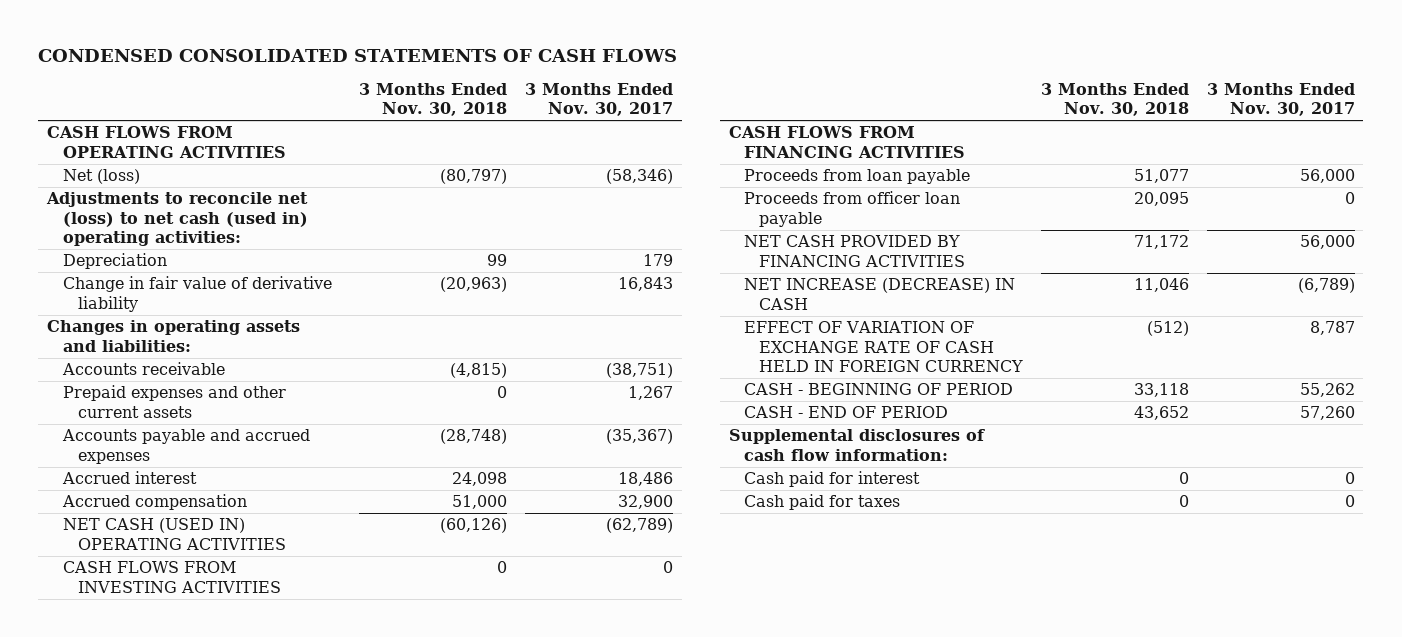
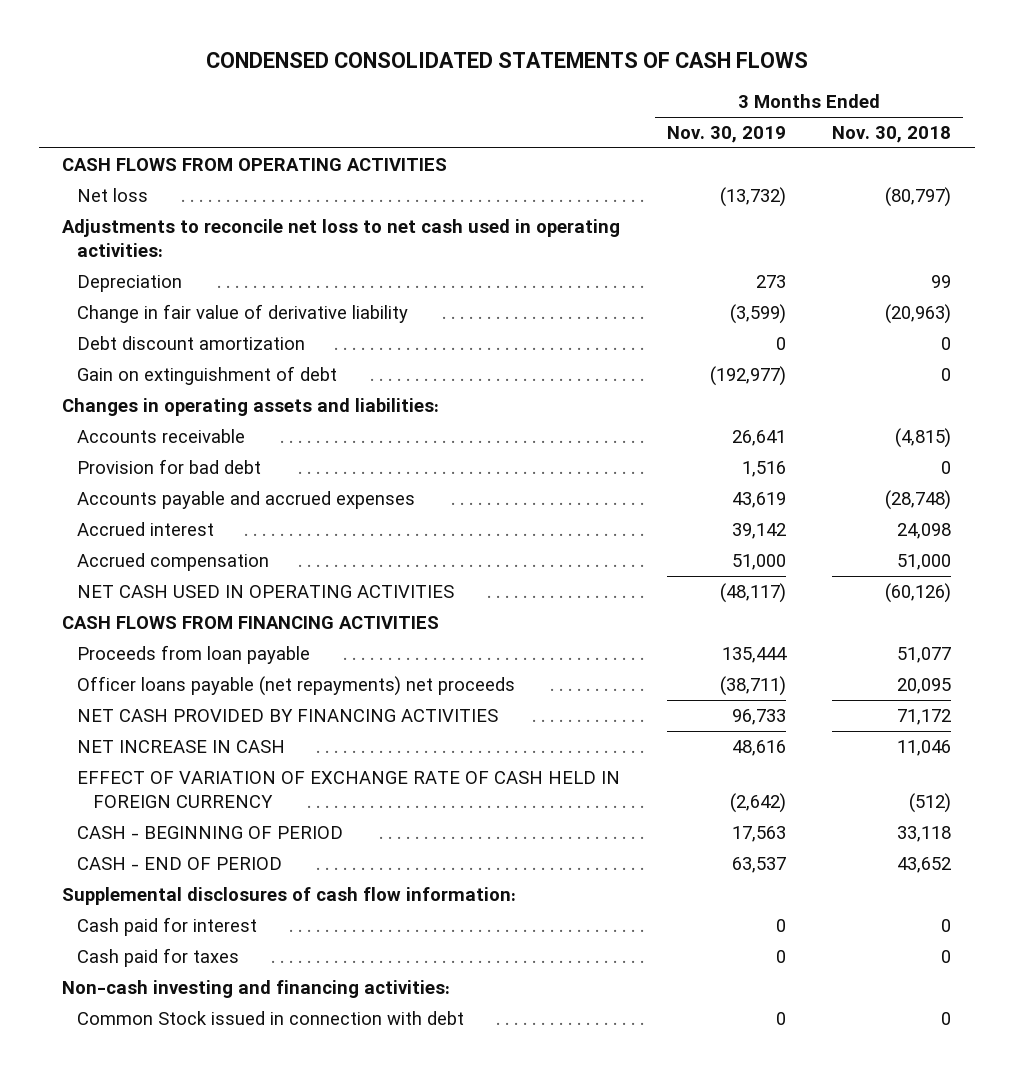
- | 3 Months Ended Nov. 30, 2018 | 3 Months Ended Nov. 30, 2017
+ | 3 Months Ended Nov. 30, 2019 | 3 Months Ended Nov. 30, 2018
- Net (loss) | (80,797) | (58,346)
- Adjustments to reconcile net (loss) to net cash (used in) operating activities:
+ Net loss | (13,732) | (80,797)
+ Adjustments to reconcile net loss to net cash used in operating activities:
+ Debt discount amortization | 0 | 0
+ Gain on extinguishment of debt | (192,977) | 0
- Prepaid expenses and other current assets | 0 | 1,267
+ Provision for bad debt | 1,516 | 0
- NET CASH (USED IN) OPERATING ACTIVITIES | (60,126) | (62,789)
- CASH FLOWS FROM INVESTING ACTIVITIES | 0 | 0
+ NET CASH USED IN OPERATING ACTIVITIES | (48,117) | (60,126)
- Proceeds from officer loan payable | 20,095 | 0
+ Officer loans payable (net repayments) net proceeds | (38,711) | 20,095
- NET INCREASE (DECREASE) IN CASH | 11,046 | (6,789)
+ NET INCREASE IN CASH | 48,616 | 11,046
+ Non-cash investing and financing activities:
+ Common Stock issued in connection with debt | 0 | 0

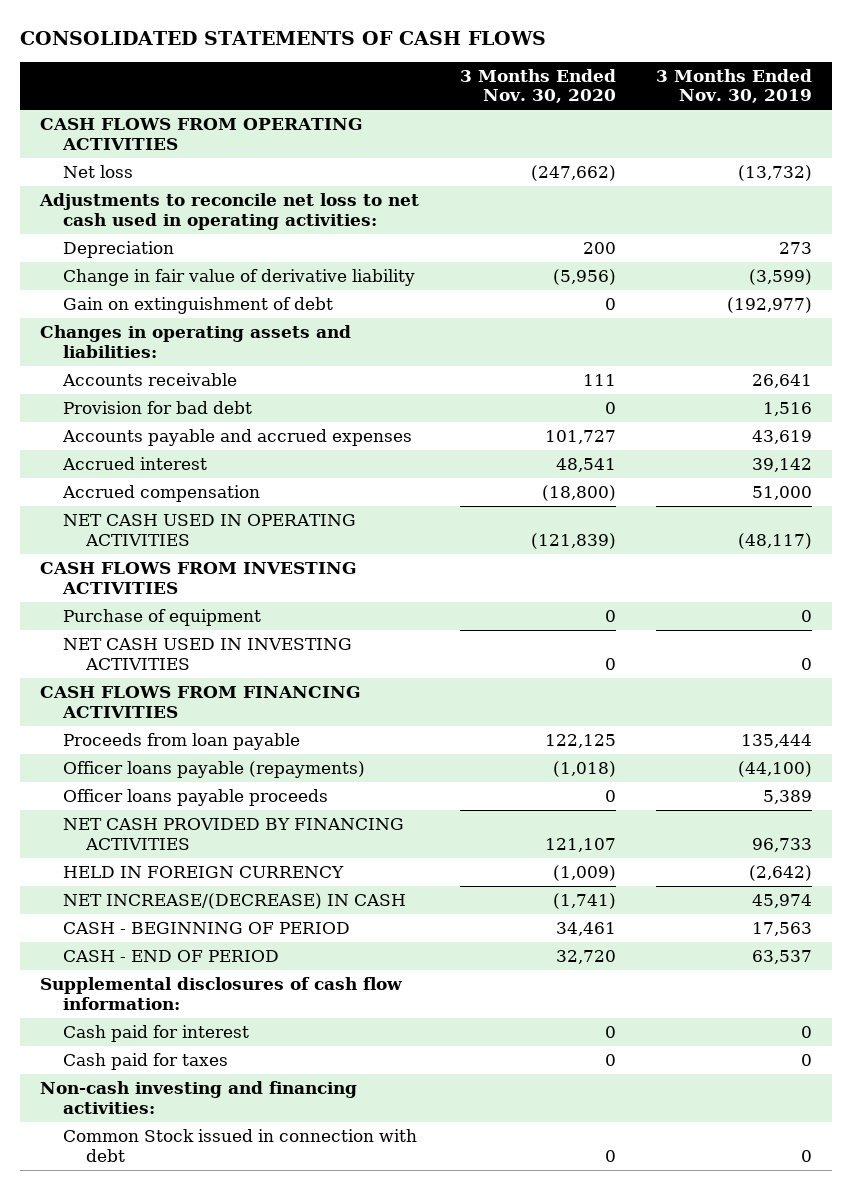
- CONDENSED CONSOLIDATED STATEMENTS OF CASH FLOWS
+ CONSOLIDATED STATEMENTS OF CASH FLOWS
- | 3 Months Ended Nov. 30, 2019 | 3 Months Ended Nov. 30, 2018
+ | 3 Months Ended Nov. 30, 2020 | 3 Months Ended Nov. 30, 2019
- Debt discount amortization | 0 | 0
+ CASH FLOWS FROM INVESTING ACTIVITIES
+ Purchase of equipment | 0 | 0
+ NET CASH USED IN INVESTING ACTIVITIES | 0 | 0
- Officer loans payable (net repayments) net proceeds | (38,711) | 20,095
+ Officer loans payable (repayments) | (1,018) | (44,100)
+ Officer loans payable proceeds | 0 | 5,389
- NET INCREASE IN CASH | 48,616 | 11,046
- EFFECT OF VARIATION OF EXCHANGE RATE OF CASH HELD IN FOREIGN CURRENCY | (2,642) | (512)
+ HELD IN FOREIGN CURRENCY | (1,009) | (2,642)
+ NET INCREASE/(DECREASE) IN CASH | (1,741) | 45,974

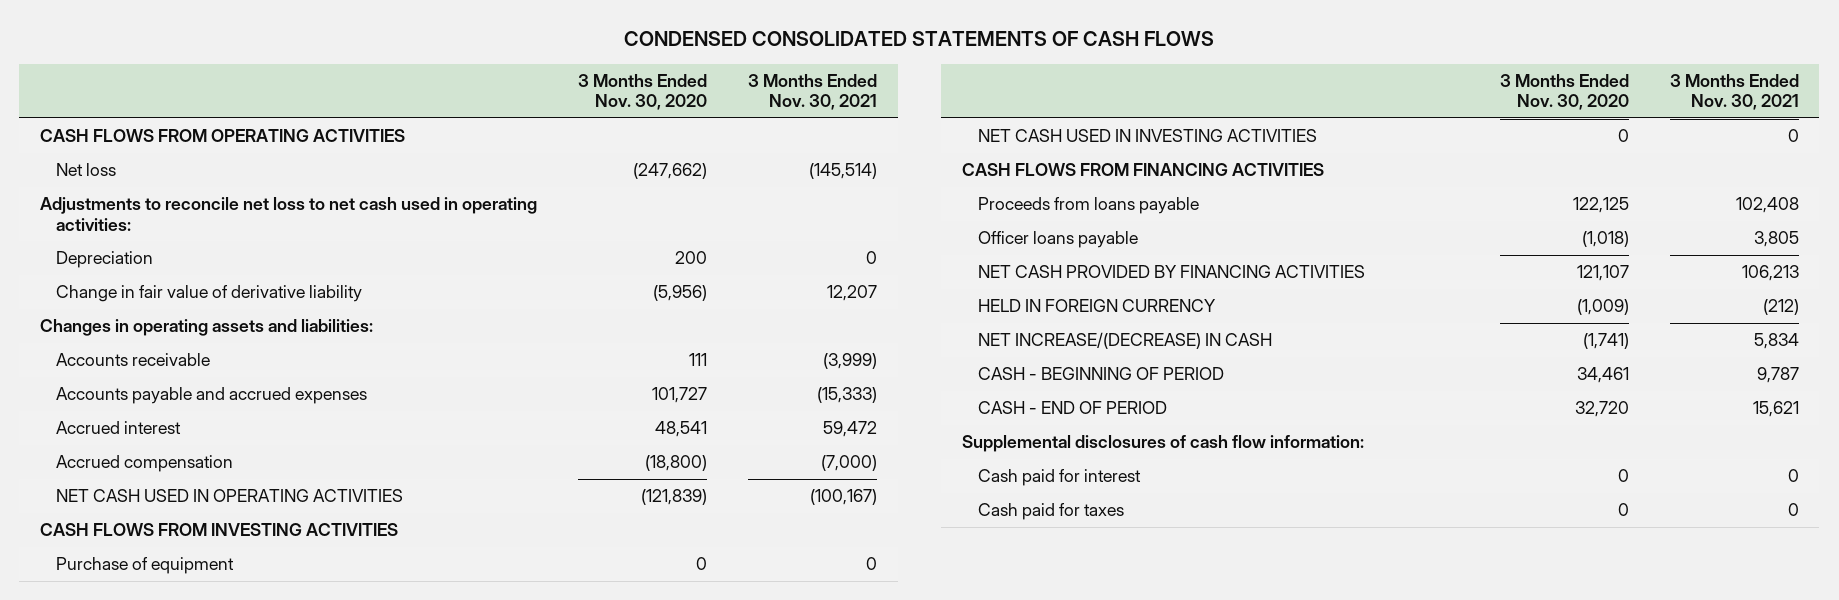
- CONSOLIDATED STATEMENTS OF CASH FLOWS
+ CONDENSED CONSOLIDATED STATEMENTS OF CASH FLOWS
- | 3 Months Ended Nov. 30, 2020 | 3 Months Ended Nov. 30, 2019
+ | 3 Months Ended Nov. 30, 2020 | 3 Months Ended Nov. 30, 2021
- Gain on extinguishment of debt | 0 | (192,977)
- Provision for bad debt | 0 | 1,516
- Proceeds from loan payable | 122,125 | 135,444
- Officer loans payable (repayments) | (1,018) | (44,100)
- Officer loans payable proceeds | 0 | 5,389
+ Proceeds from loans payable | 122,125 | 102,408
+ Officer loans payable | (1,018) | 3,805
- Non-cash investing and financing activities:
- Common Stock issued in connection with debt | 0 | 0

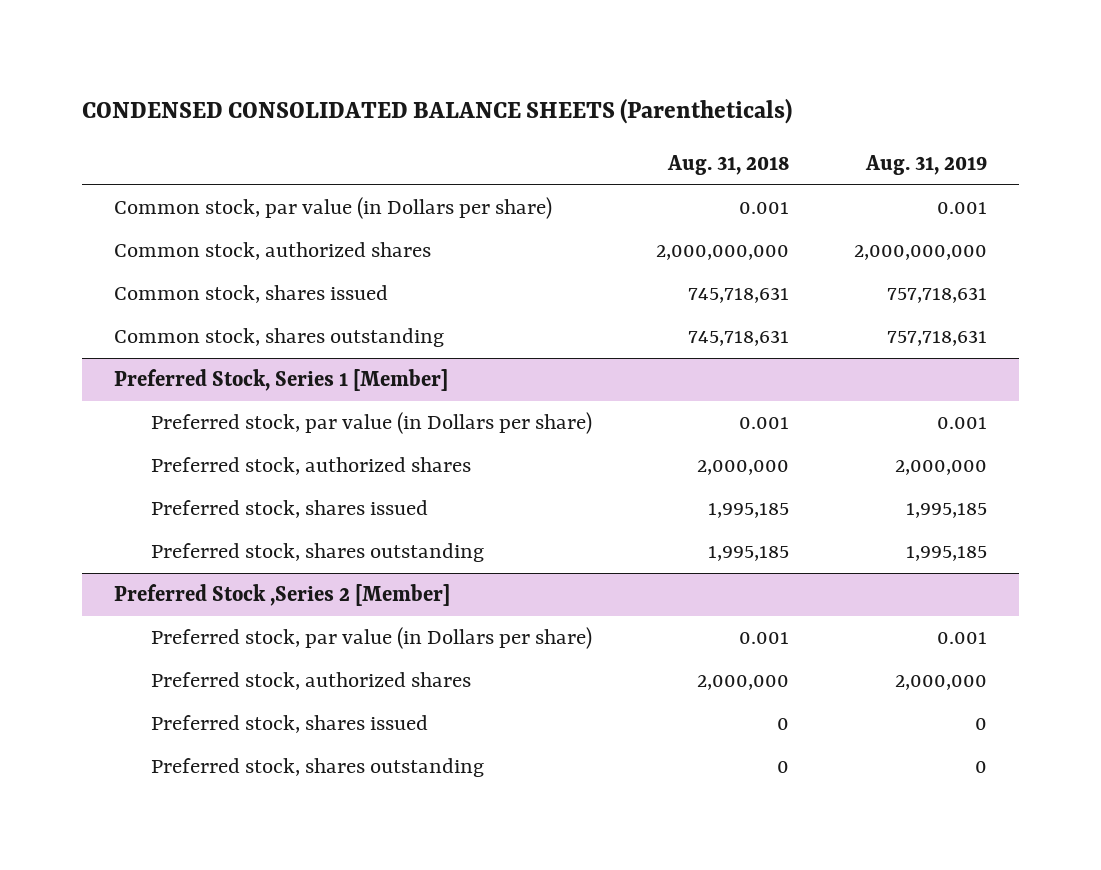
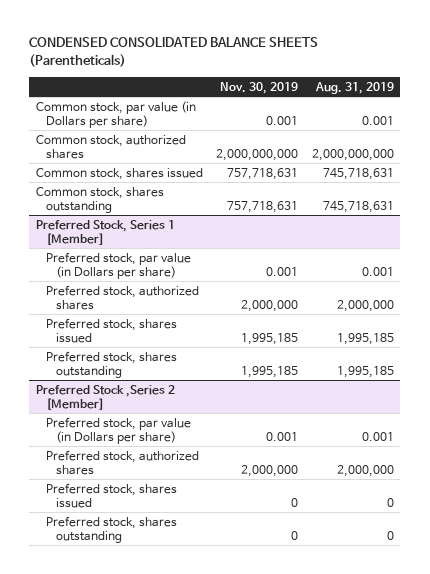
- | Aug. 31, 2018 | Aug. 31, 2019
+ | Nov. 30, 2019 | Aug. 31, 2019
- Common stock, shares issued | 745,718,631 | 757,718,631
- Common stock, shares outstanding | 745,718,631 | 757,718,631
+ Common stock, shares issued | 757,718,631 | 745,718,631
+ Common stock, shares outstanding | 757,718,631 | 745,718,631

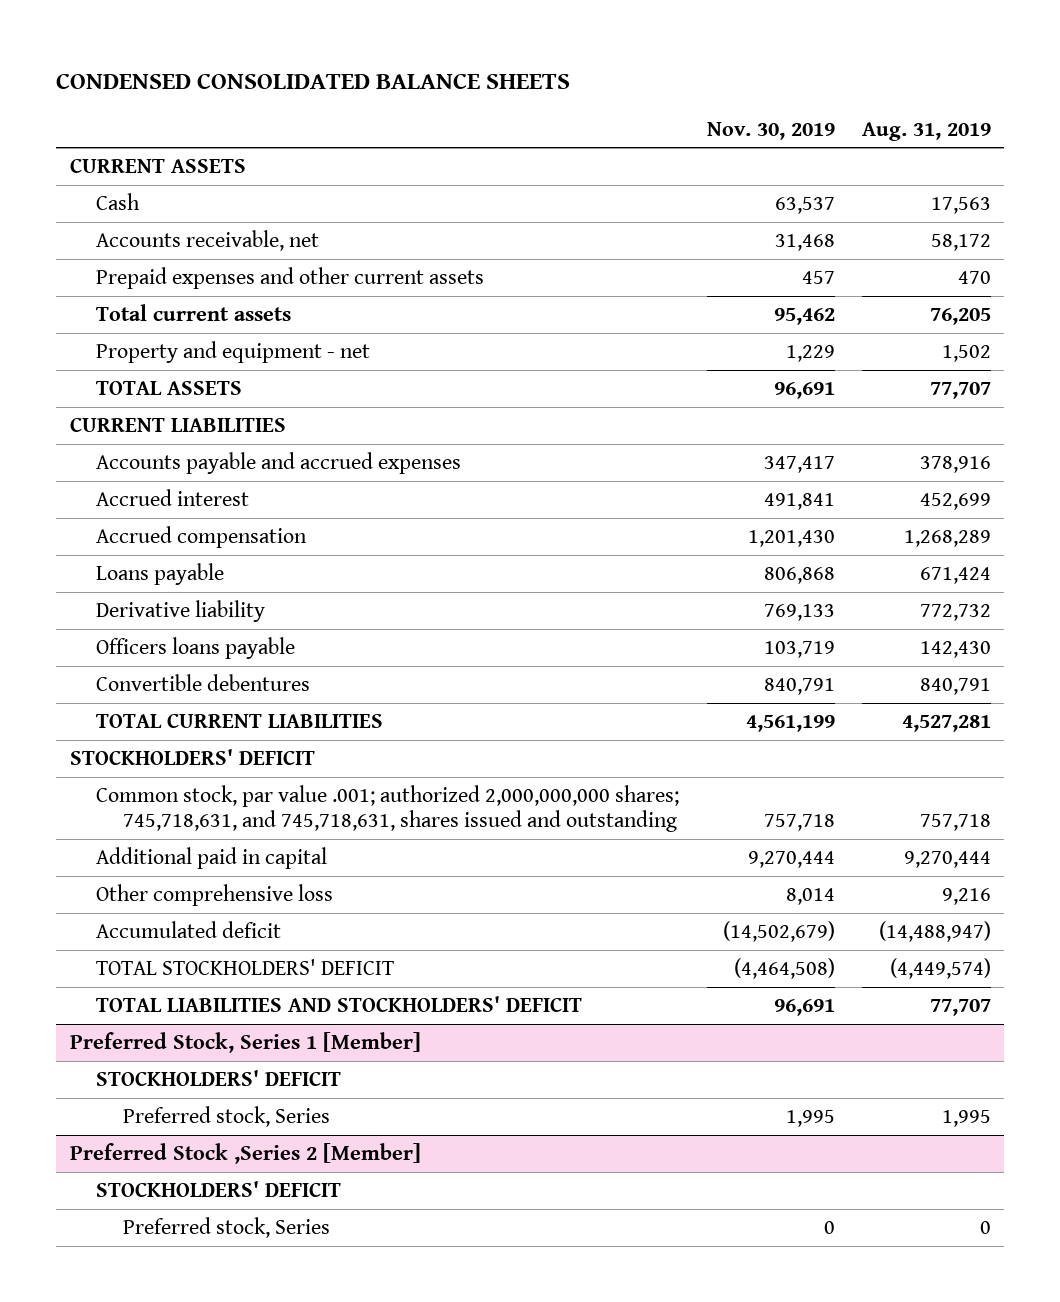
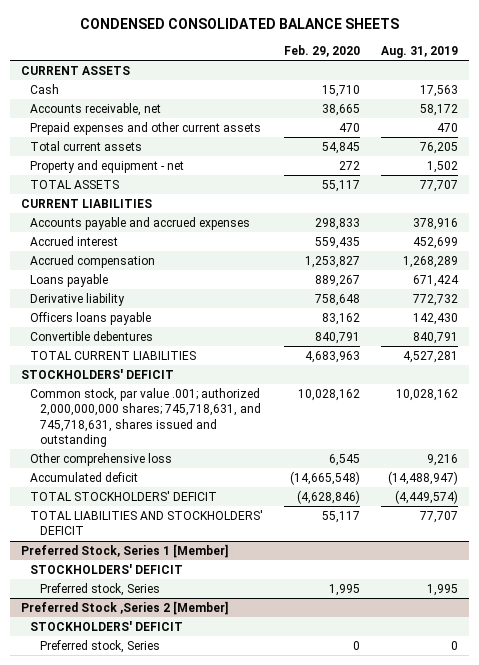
- | Nov. 30, 2019 | Aug. 31, 2019
+ | Feb. 29, 2020 | Aug. 31, 2019
- Common stock, par value .001; authorized 2,000,000,000 shares; 745,718,631, and 745,718,631, shares issued and outstanding | 757,718 | 757,718
- Additional paid in capital | 9,270,444 | 9,270,444
+ Common stock, par value .001; authorized 2,000,000,000 shares; 745,718,631, and 745,718,631, shares issued and outstanding | 10,028,162 | 10,028,162

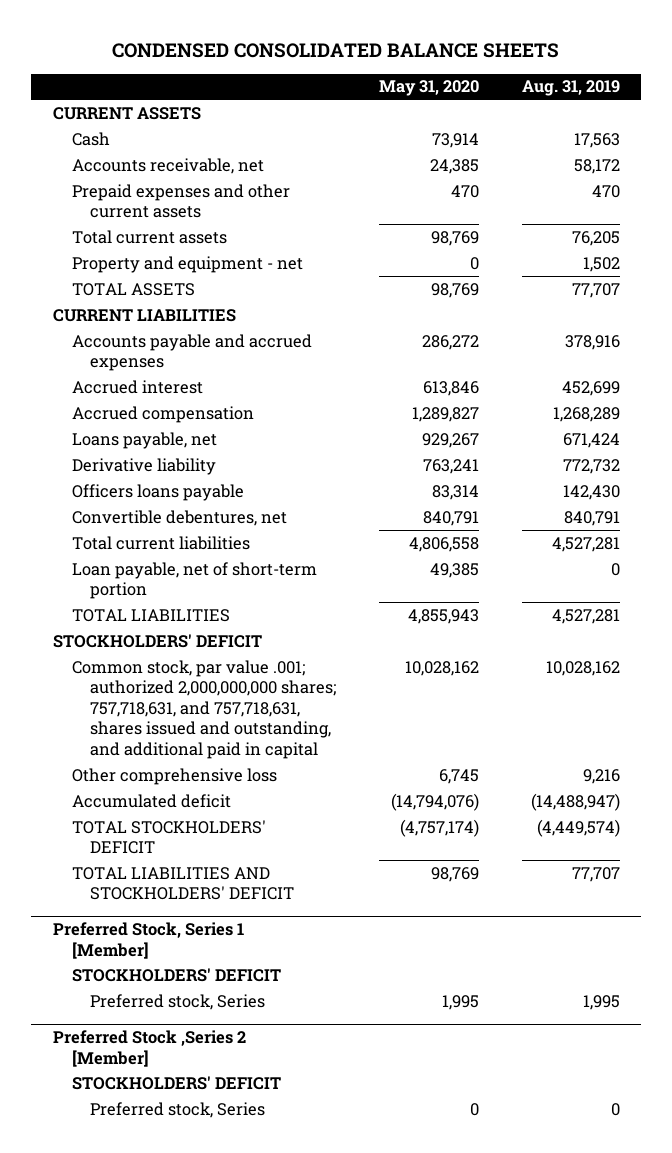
- | Feb. 29, 2020 | Aug. 31, 2019
+ | May 31, 2020 | Aug. 31, 2019
- Loans payable | 889,267 | 671,424
+ Loans payable, net | 929,267 | 671,424
- Convertible debentures | 840,791 | 840,791
- TOTAL CURRENT LIABILITIES | 4,683,963 | 4,527,281
+ Convertible debentures, net | 840,791 | 840,791
+ Total current liabilities | 4,806,558 | 4,527,281
+ Loan payable, net of short-term portion | 49,385 | 0
+ TOTAL LIABILITIES | 4,855,943 | 4,527,281
- Common stock, par value .001; authorized 2,000,000,000 shares; 745,718,631, and 745,718,631, shares issued and outstanding | 10,028,162 | 10,028,162
+ Common stock, par value .001; authorized 2,000,000,000 shares; 757,718,631, and 757,718,631, shares issued and outstanding, and additional paid in capital | 10,028,162 | 10,028,162

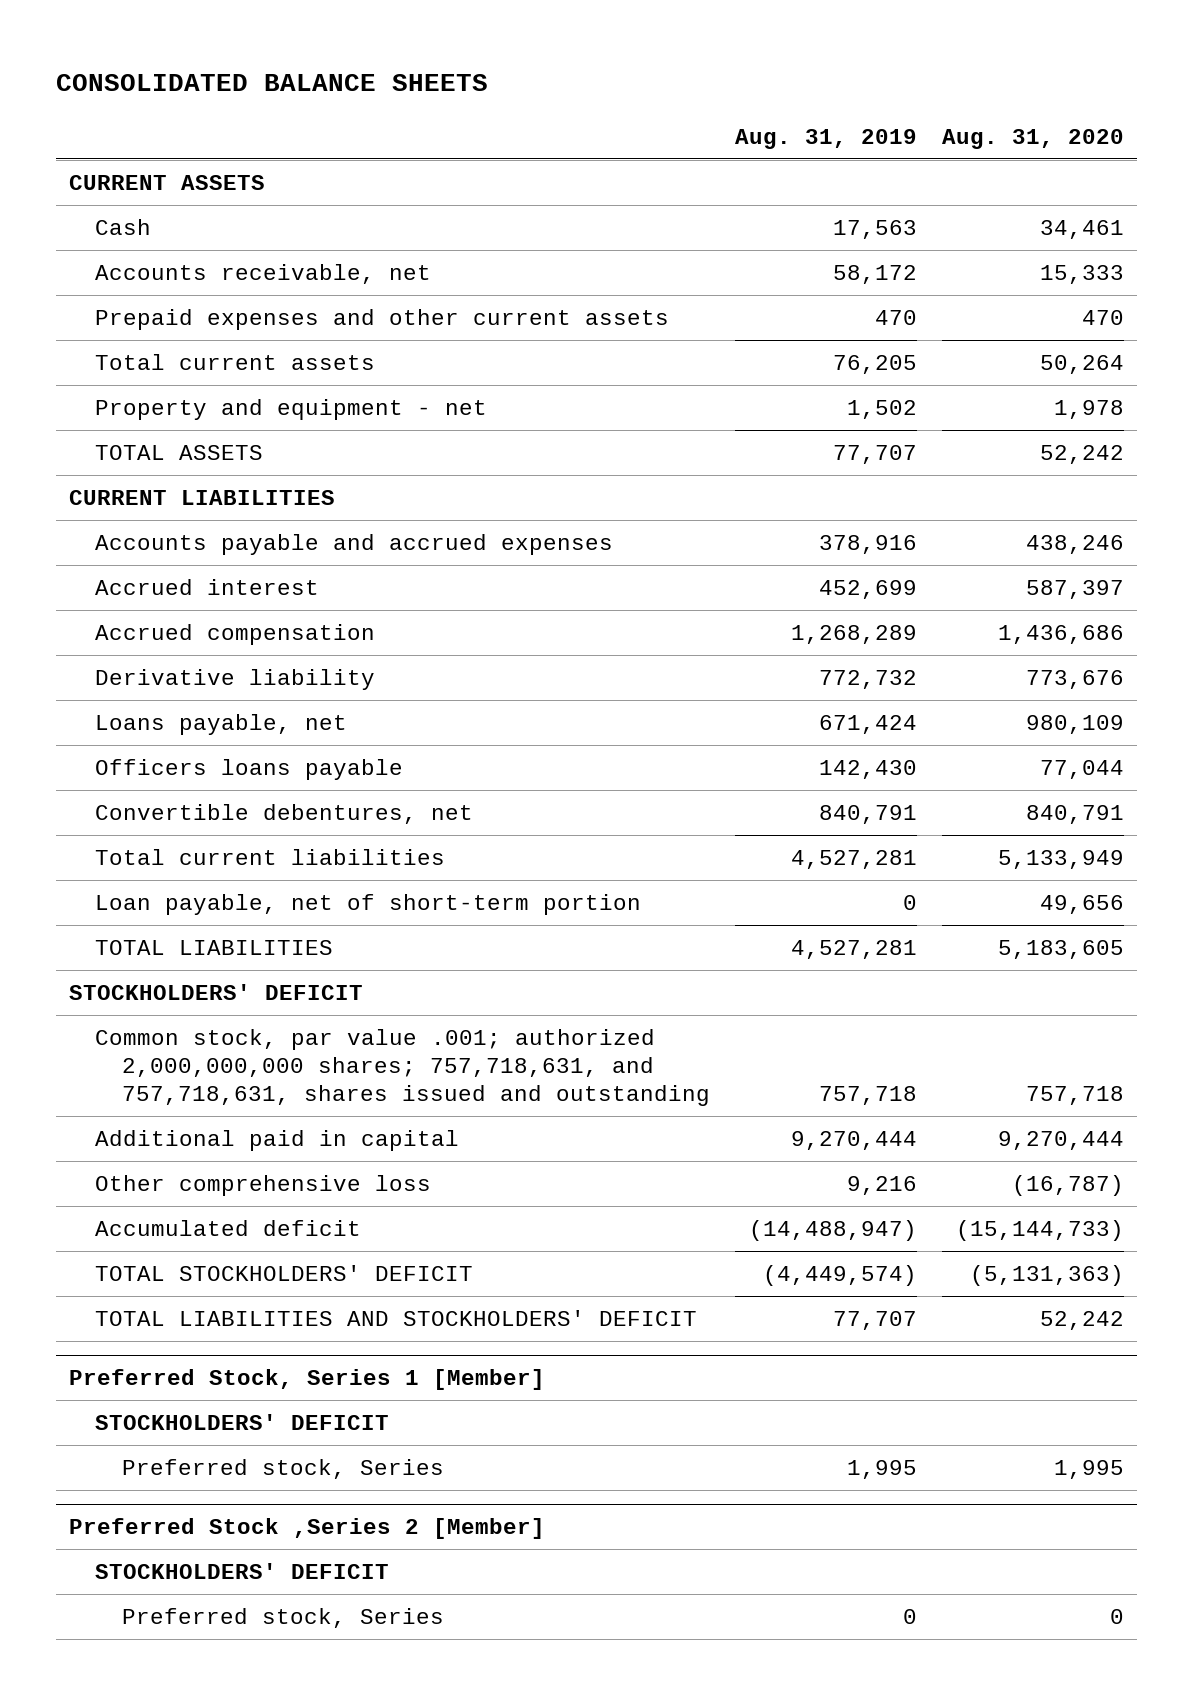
- CONDENSED CONSOLIDATED BALANCE SHEETS
+ CONSOLIDATED BALANCE SHEETS
- | May 31, 2020 | Aug. 31, 2019
+ | Aug. 31, 2019 | Aug. 31, 2020
moved down: Loans payable, net | 671,424 | 980,109
- Common stock, par value .001; authorized 2,000,000,000 shares; 757,718,631, and 757,718,631, shares issued and outstanding, and additional paid in capital | 10,028,162 | 10,028,162
+ Common stock, par value .001; authorized 2,000,000,000 shares; 757,718,631, and 757,718,631, shares issued and outstanding | 757,718 | 757,718
+ Additional paid in capital | 9,270,444 | 9,270,444

